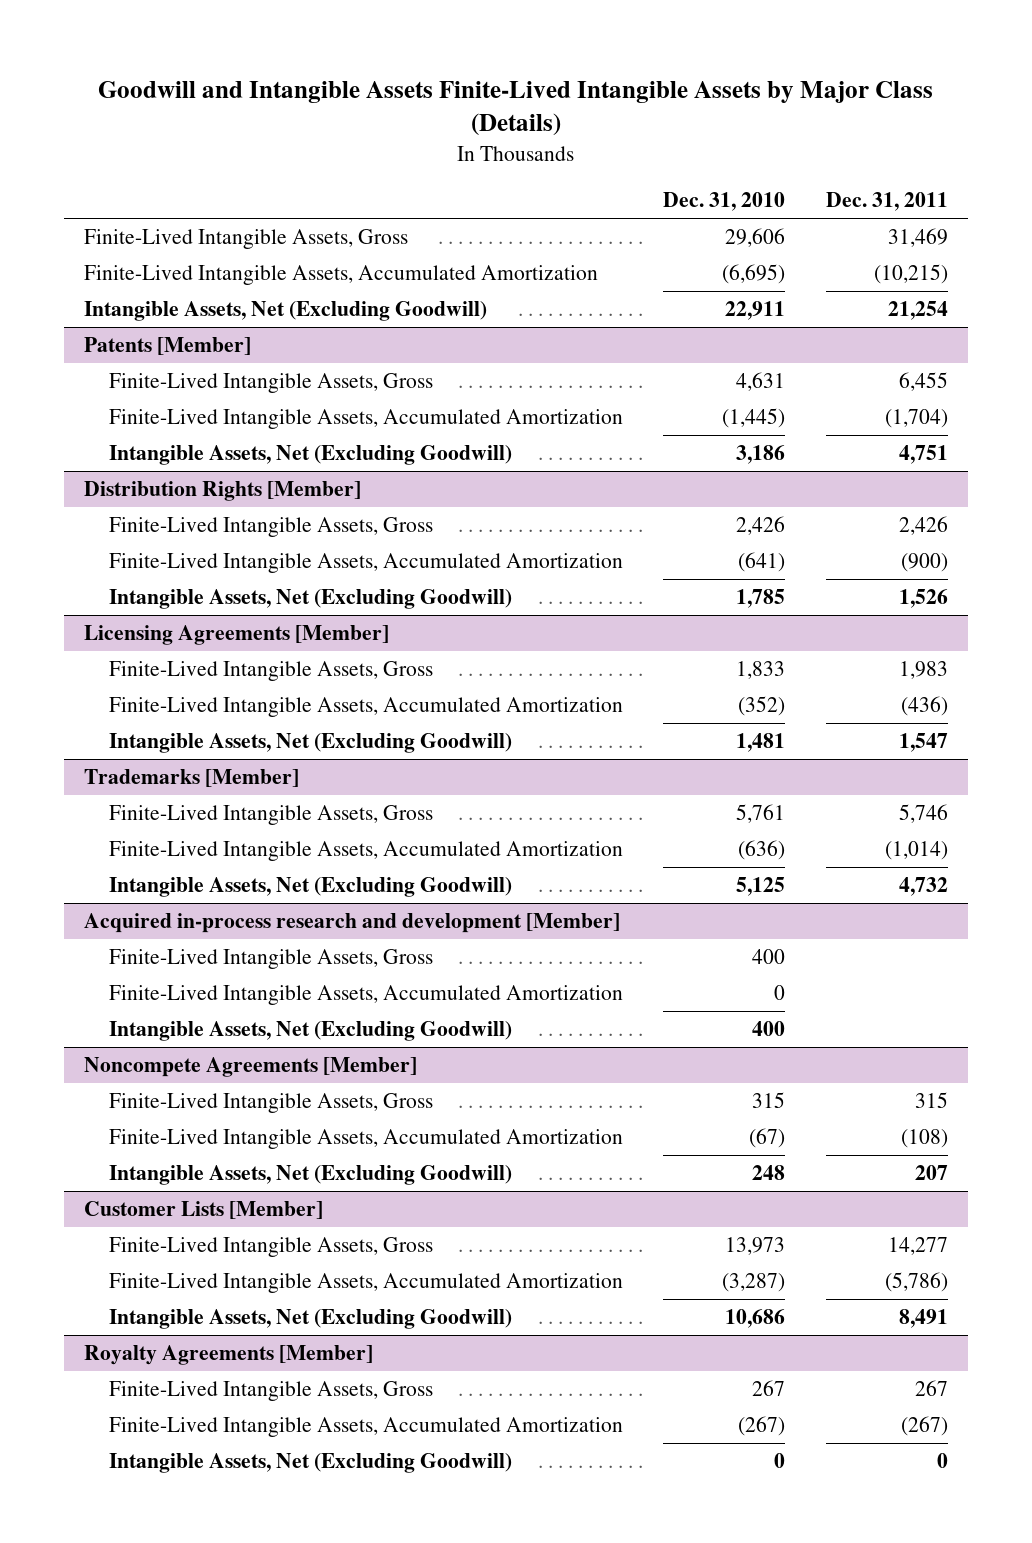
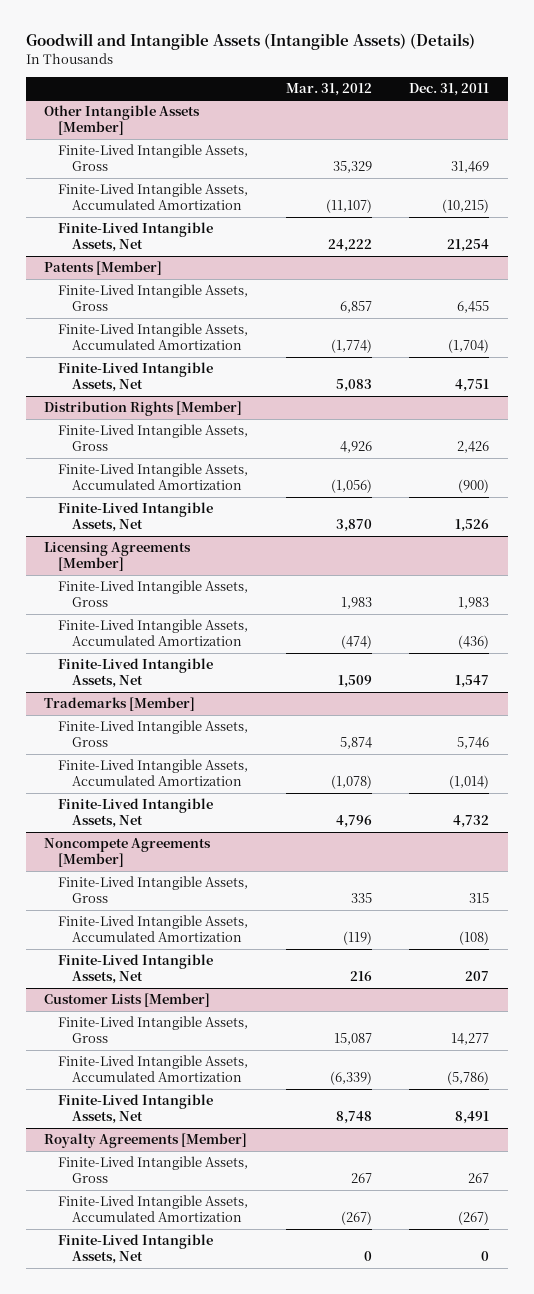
- Goodwill and Intangible Assets Finite-Lived Intangible Assets by Major Class (Details)
+ Goodwill and Intangible Assets (Intangible Assets) (Details)
- | Dec. 31, 2010 | Dec. 31, 2011
+ | Mar. 31, 2012 | Dec. 31, 2011
+ Other Intangible Assets [Member]
- Intangible Assets, Net (Excluding Goodwill) | 22,911 | 21,254
+ Finite-Lived Intangible Assets, Net | 24,222 | 21,254
@ Patents [Member]
- Intangible Assets, Net (Excluding Goodwill) | 3,186 | 4,751
+ Finite-Lived Intangible Assets, Net | 5,083 | 4,751
@ Distribution Rights [Member]
- Intangible Assets, Net (Excluding Goodwill) | 1,785 | 1,526
+ Finite-Lived Intangible Assets, Net | 3,870 | 1,526
@ Licensing Agreements [Member]
- Intangible Assets, Net (Excluding Goodwill) | 1,481 | 1,547
+ Finite-Lived Intangible Assets, Net | 1,509 | 1,547
@ Trademarks [Member]
- Intangible Assets, Net (Excluding Goodwill) | 5,125 | 4,732
- Acquired in-process research and development [Member]
- Finite-Lived Intangible Assets, Gross | 400 |
- Finite-Lived Intangible Assets, Accumulated Amortization | 0 |
- Intangible Assets, Net (Excluding Goodwill) | 400 |
@ Trademarks [Member]
+ Finite-Lived Intangible Assets, Net | 4,796 | 4,732
@ Noncompete Agreements [Member]
- Intangible Assets, Net (Excluding Goodwill) | 248 | 207
+ Finite-Lived Intangible Assets, Net | 216 | 207
@ Customer Lists [Member]
- Intangible Assets, Net (Excluding Goodwill) | 10,686 | 8,491
+ Finite-Lived Intangible Assets, Net | 8,748 | 8,491
@ Royalty Agreements [Member]
- Intangible Assets, Net (Excluding Goodwill) | 0 | 0
+ Finite-Lived Intangible Assets, Net | 0 | 0

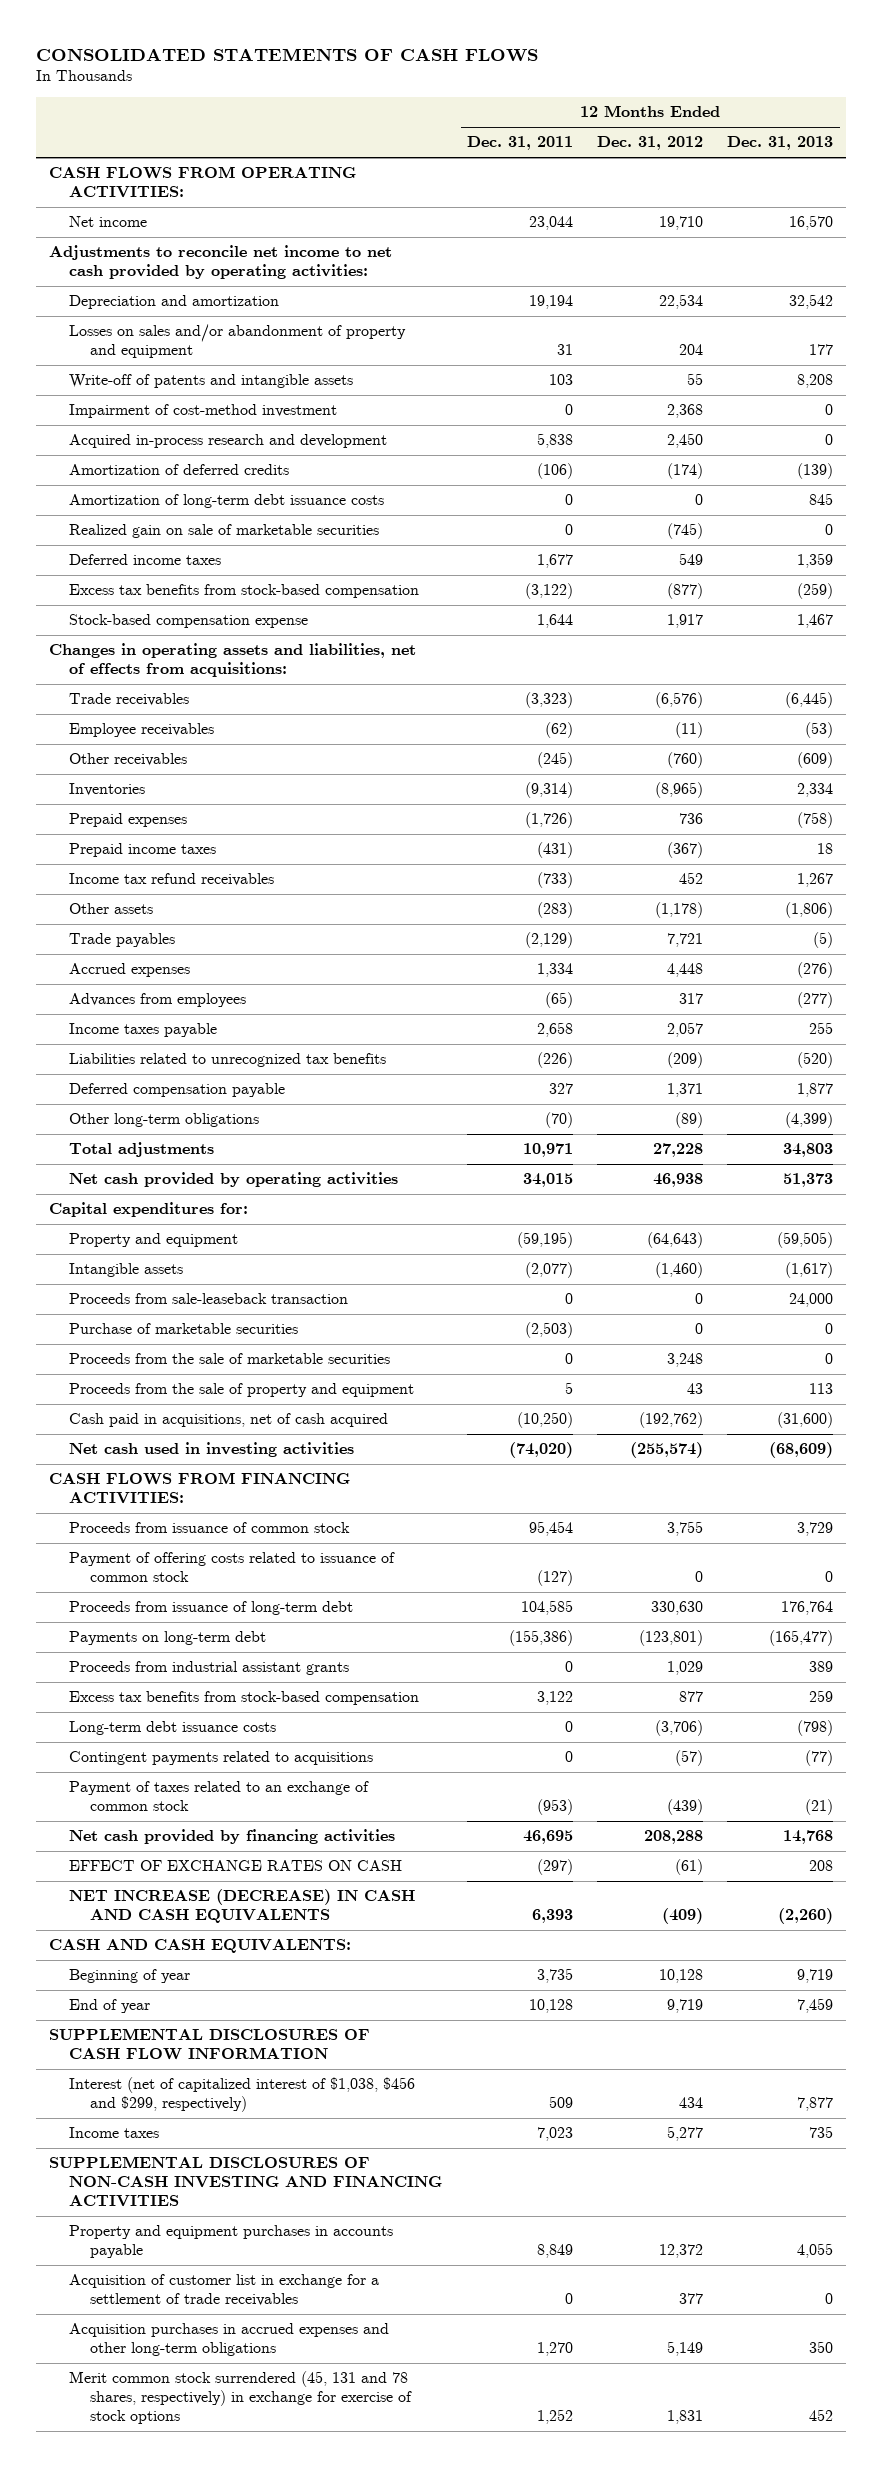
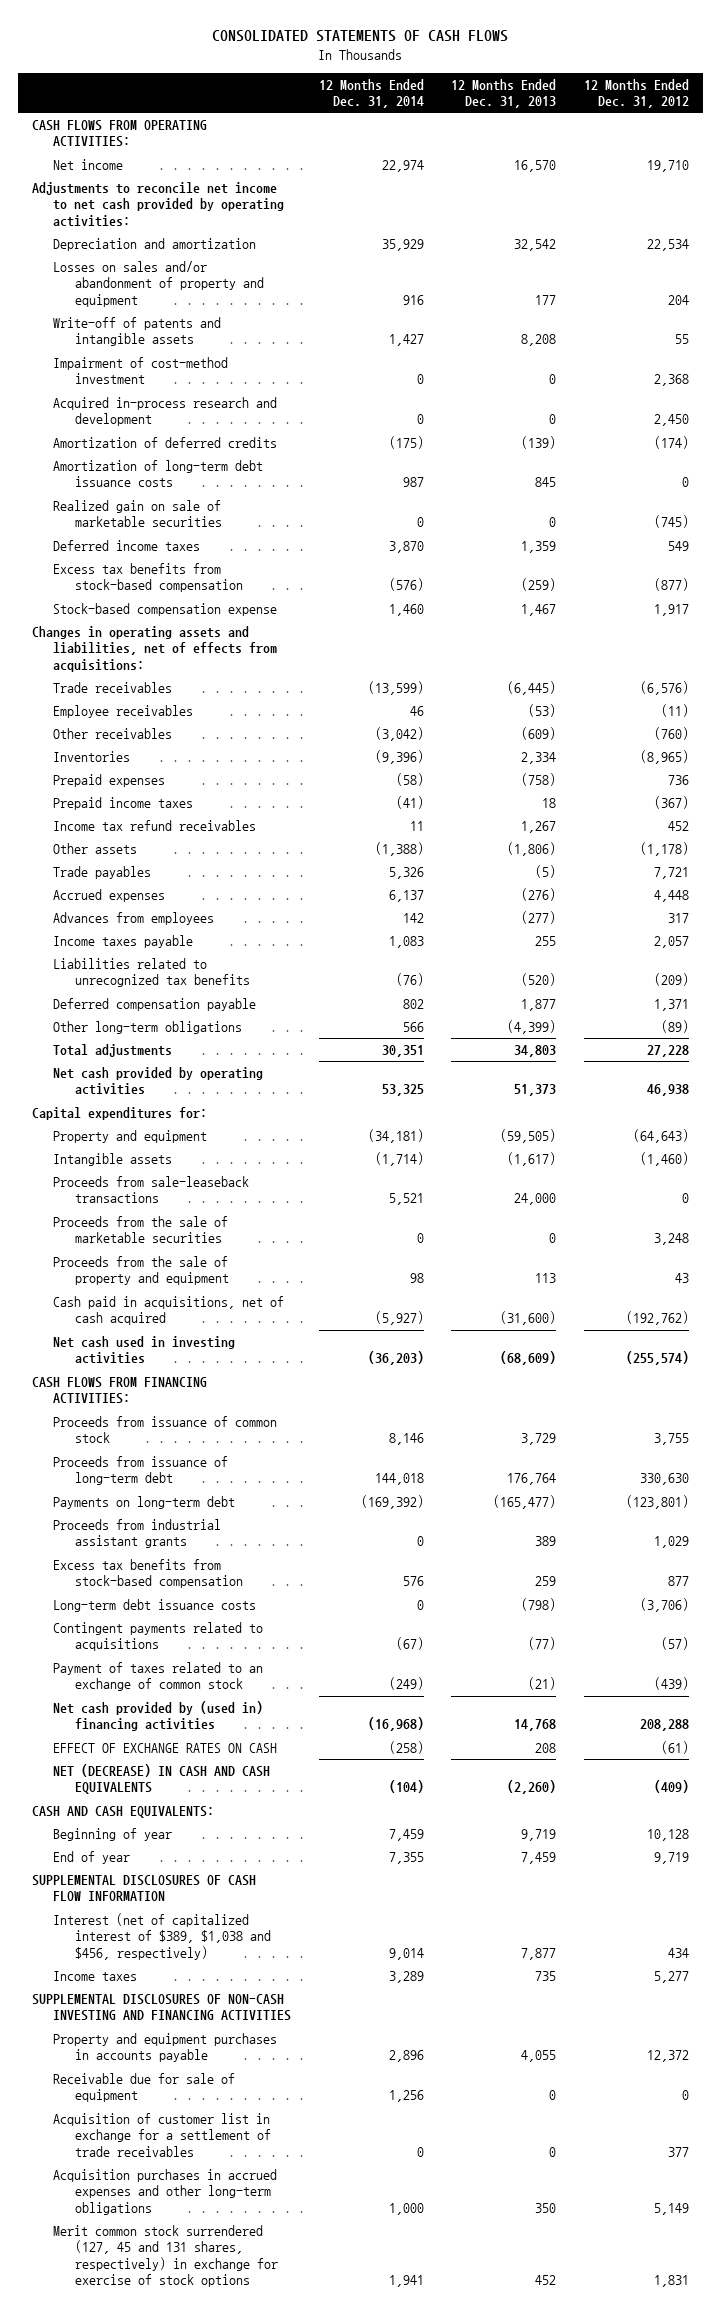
- | 12 Months Ended Dec. 31, 2011 | 12 Months Ended Dec. 31, 2012 | 12 Months Ended Dec. 31, 2013
+ | 12 Months Ended Dec. 31, 2014 | 12 Months Ended Dec. 31, 2013 | 12 Months Ended Dec. 31, 2012
- Proceeds from sale-leaseback transaction | 0 | 0 | 24,000
- Purchase of marketable securities | (2,503) | 0 | 0
+ Proceeds from sale-leaseback transactions | 5,521 | 24,000 | 0
- Payment of offering costs related to issuance of common stock | (127) | 0 | 0
- Net cash provided by financing activities | 46,695 | 208,288 | 14,768
+ Net cash provided by (used in) financing activities | (16,968) | 14,768 | 208,288
- NET INCREASE (DECREASE) IN CASH AND CASH EQUIVALENTS | 6,393 | (409) | (2,260)
+ NET (DECREASE) IN CASH AND CASH EQUIVALENTS | (104) | (2,260) | (409)
- Interest (net of capitalized interest of $1,038, $456 and $299, respectively) | 509 | 434 | 7,877
+ Interest (net of capitalized interest of $389, $1,038 and $456, respectively) | 9,014 | 7,877 | 434
+ Receivable due for sale of equipment | 1,256 | 0 | 0
- Merit common stock surrendered (45, 131 and 78 shares, respectively) in exchange for exercise of stock options | 1,252 | 1,831 | 452
+ Merit common stock surrendered (127, 45 and 131 shares, respectively) in exchange for exercise of stock options | 1,941 | 452 | 1,831

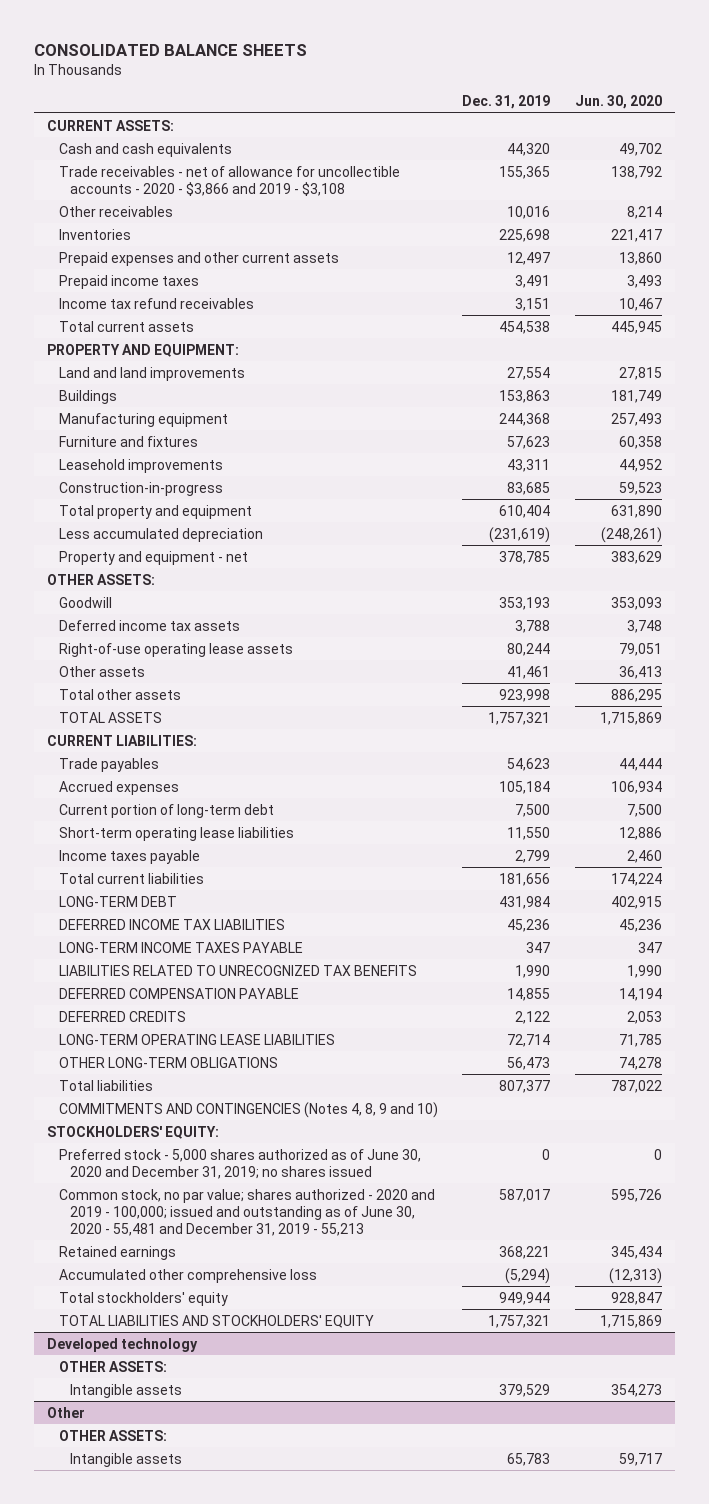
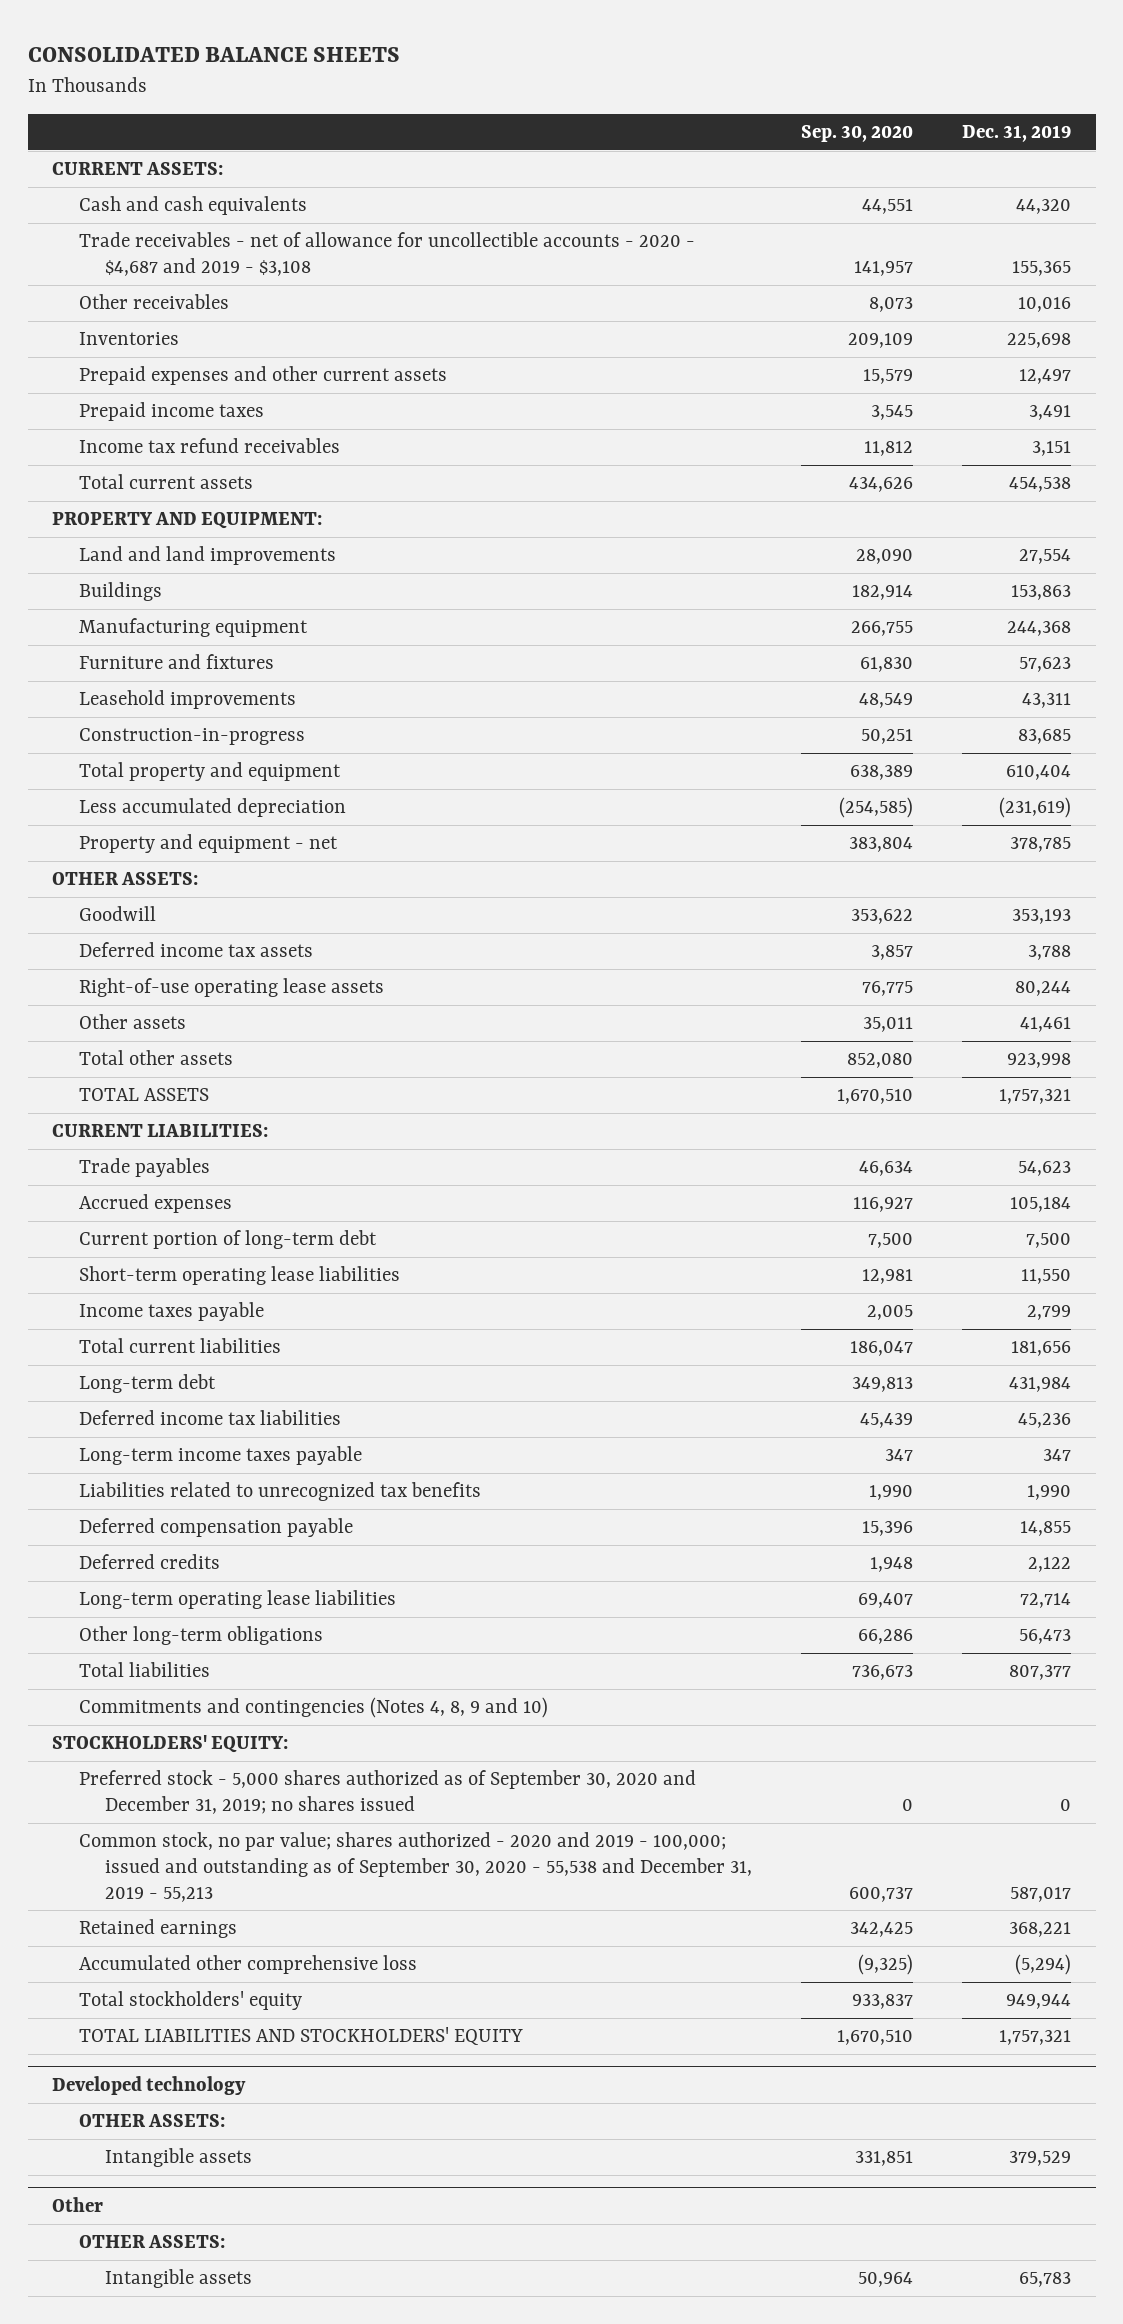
- | Dec. 31, 2019 | Jun. 30, 2020
+ | Sep. 30, 2020 | Dec. 31, 2019
- Trade receivables - net of allowance for uncollectible accounts - 2020 - $3,866 and 2019 - $3,108 | 155,365 | 138,792
+ Trade receivables - net of allowance for uncollectible accounts - 2020 - $4,687 and 2019 - $3,108 | 141,957 | 155,365
- LONG-TERM DEBT | 431,984 | 402,915
- DEFERRED INCOME TAX LIABILITIES | 45,236 | 45,236
- LONG-TERM INCOME TAXES PAYABLE | 347 | 347
- LIABILITIES RELATED TO UNRECOGNIZED TAX BENEFITS | 1,990 | 1,990
- DEFERRED COMPENSATION PAYABLE | 14,855 | 14,194
- DEFERRED CREDITS | 2,122 | 2,053
- LONG-TERM OPERATING LEASE LIABILITIES | 72,714 | 71,785
- OTHER LONG-TERM OBLIGATIONS | 56,473 | 74,278
+ Long-term debt | 349,813 | 431,984
+ Deferred income tax liabilities | 45,439 | 45,236
+ Long-term income taxes payable | 347 | 347
+ Liabilities related to unrecognized tax benefits | 1,990 | 1,990
+ Deferred compensation payable | 15,396 | 14,855
+ Deferred credits | 1,948 | 2,122
+ Long-term operating lease liabilities | 69,407 | 72,714
+ Other long-term obligations | 66,286 | 56,473
- COMMITMENTS AND CONTINGENCIES (Notes 4, 8, 9 and 10)
+ Commitments and contingencies (Notes 4, 8, 9 and 10)
- Preferred stock - 5,000 shares authorized as of June 30, 2020 and December 31, 2019; no shares issued | 0 | 0
- Common stock, no par value; shares authorized - 2020 and 2019 - 100,000; issued and outstanding as of June 30, 2020 - 55,481 and December 31, 2019 - 55,213 | 587,017 | 595,726
+ Preferred stock - 5,000 shares authorized as of September 30, 2020 and December 31, 2019; no shares issued | 0 | 0
+ Common stock, no par value; shares authorized - 2020 and 2019 - 100,000; issued and outstanding as of September 30, 2020 - 55,538 and December 31, 2019 - 55,213 | 600,737 | 587,017

